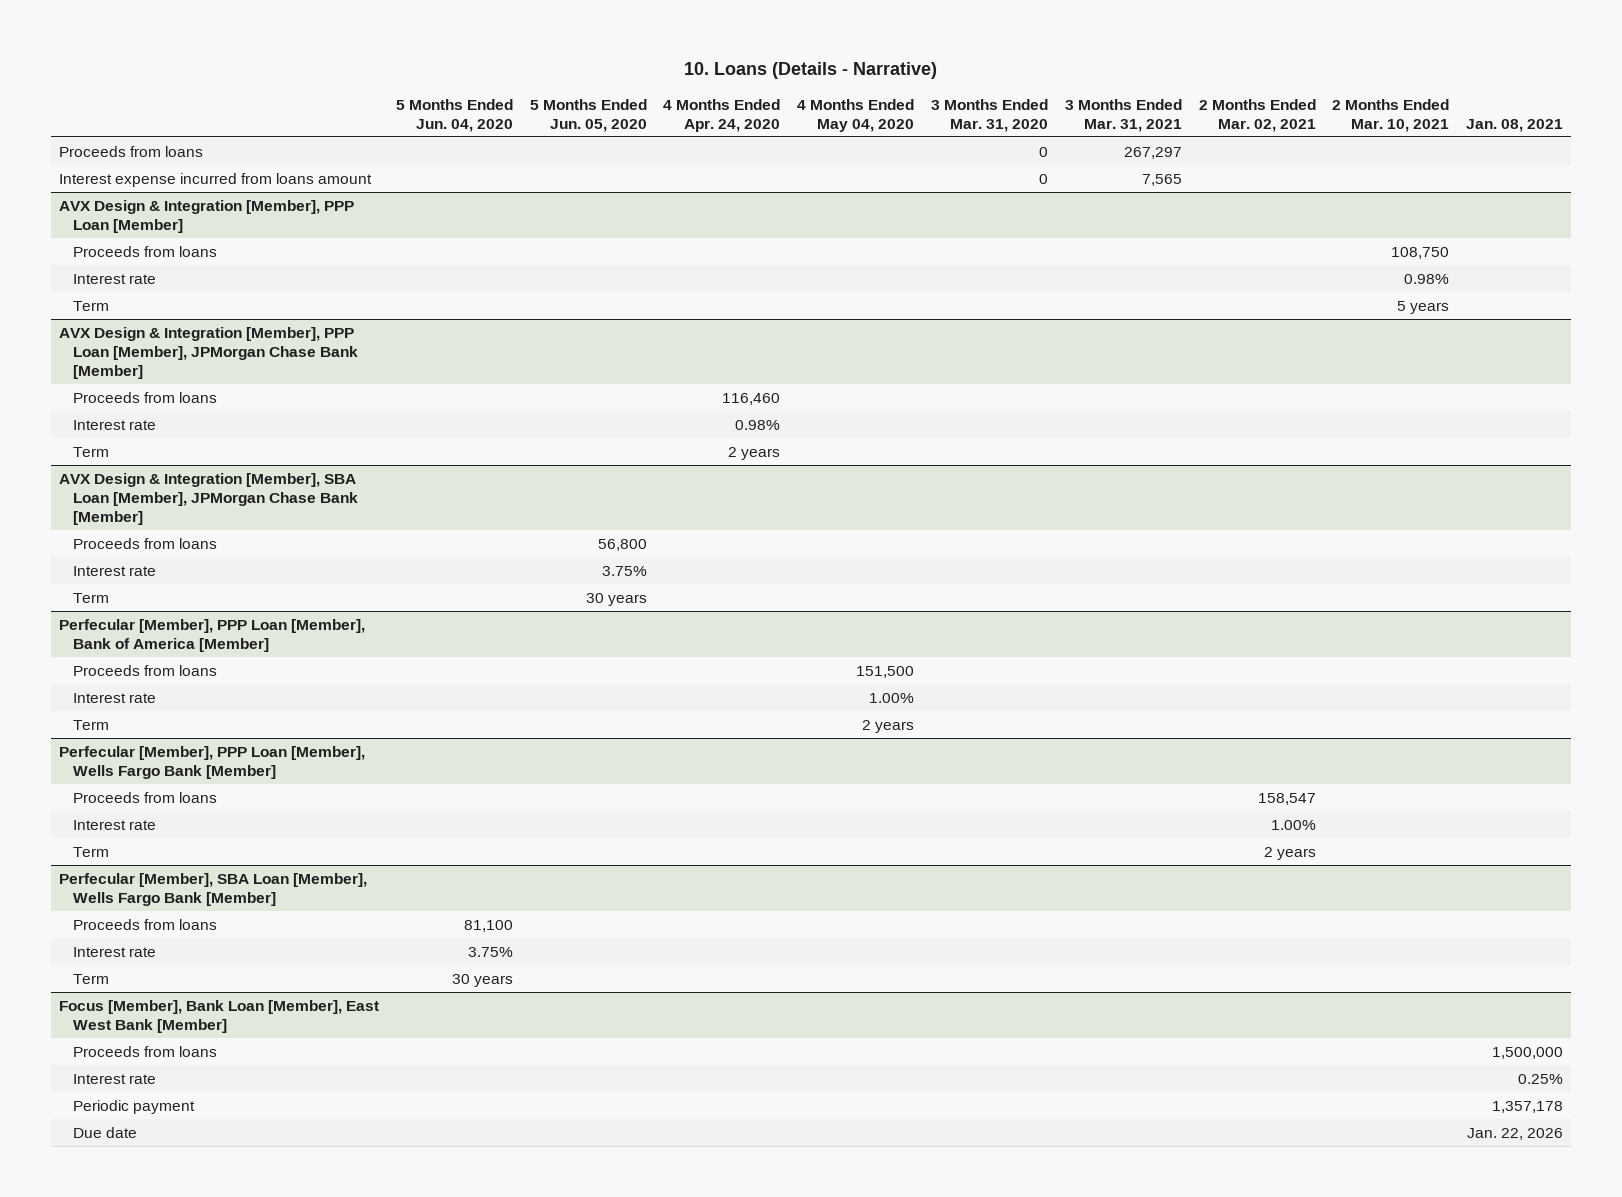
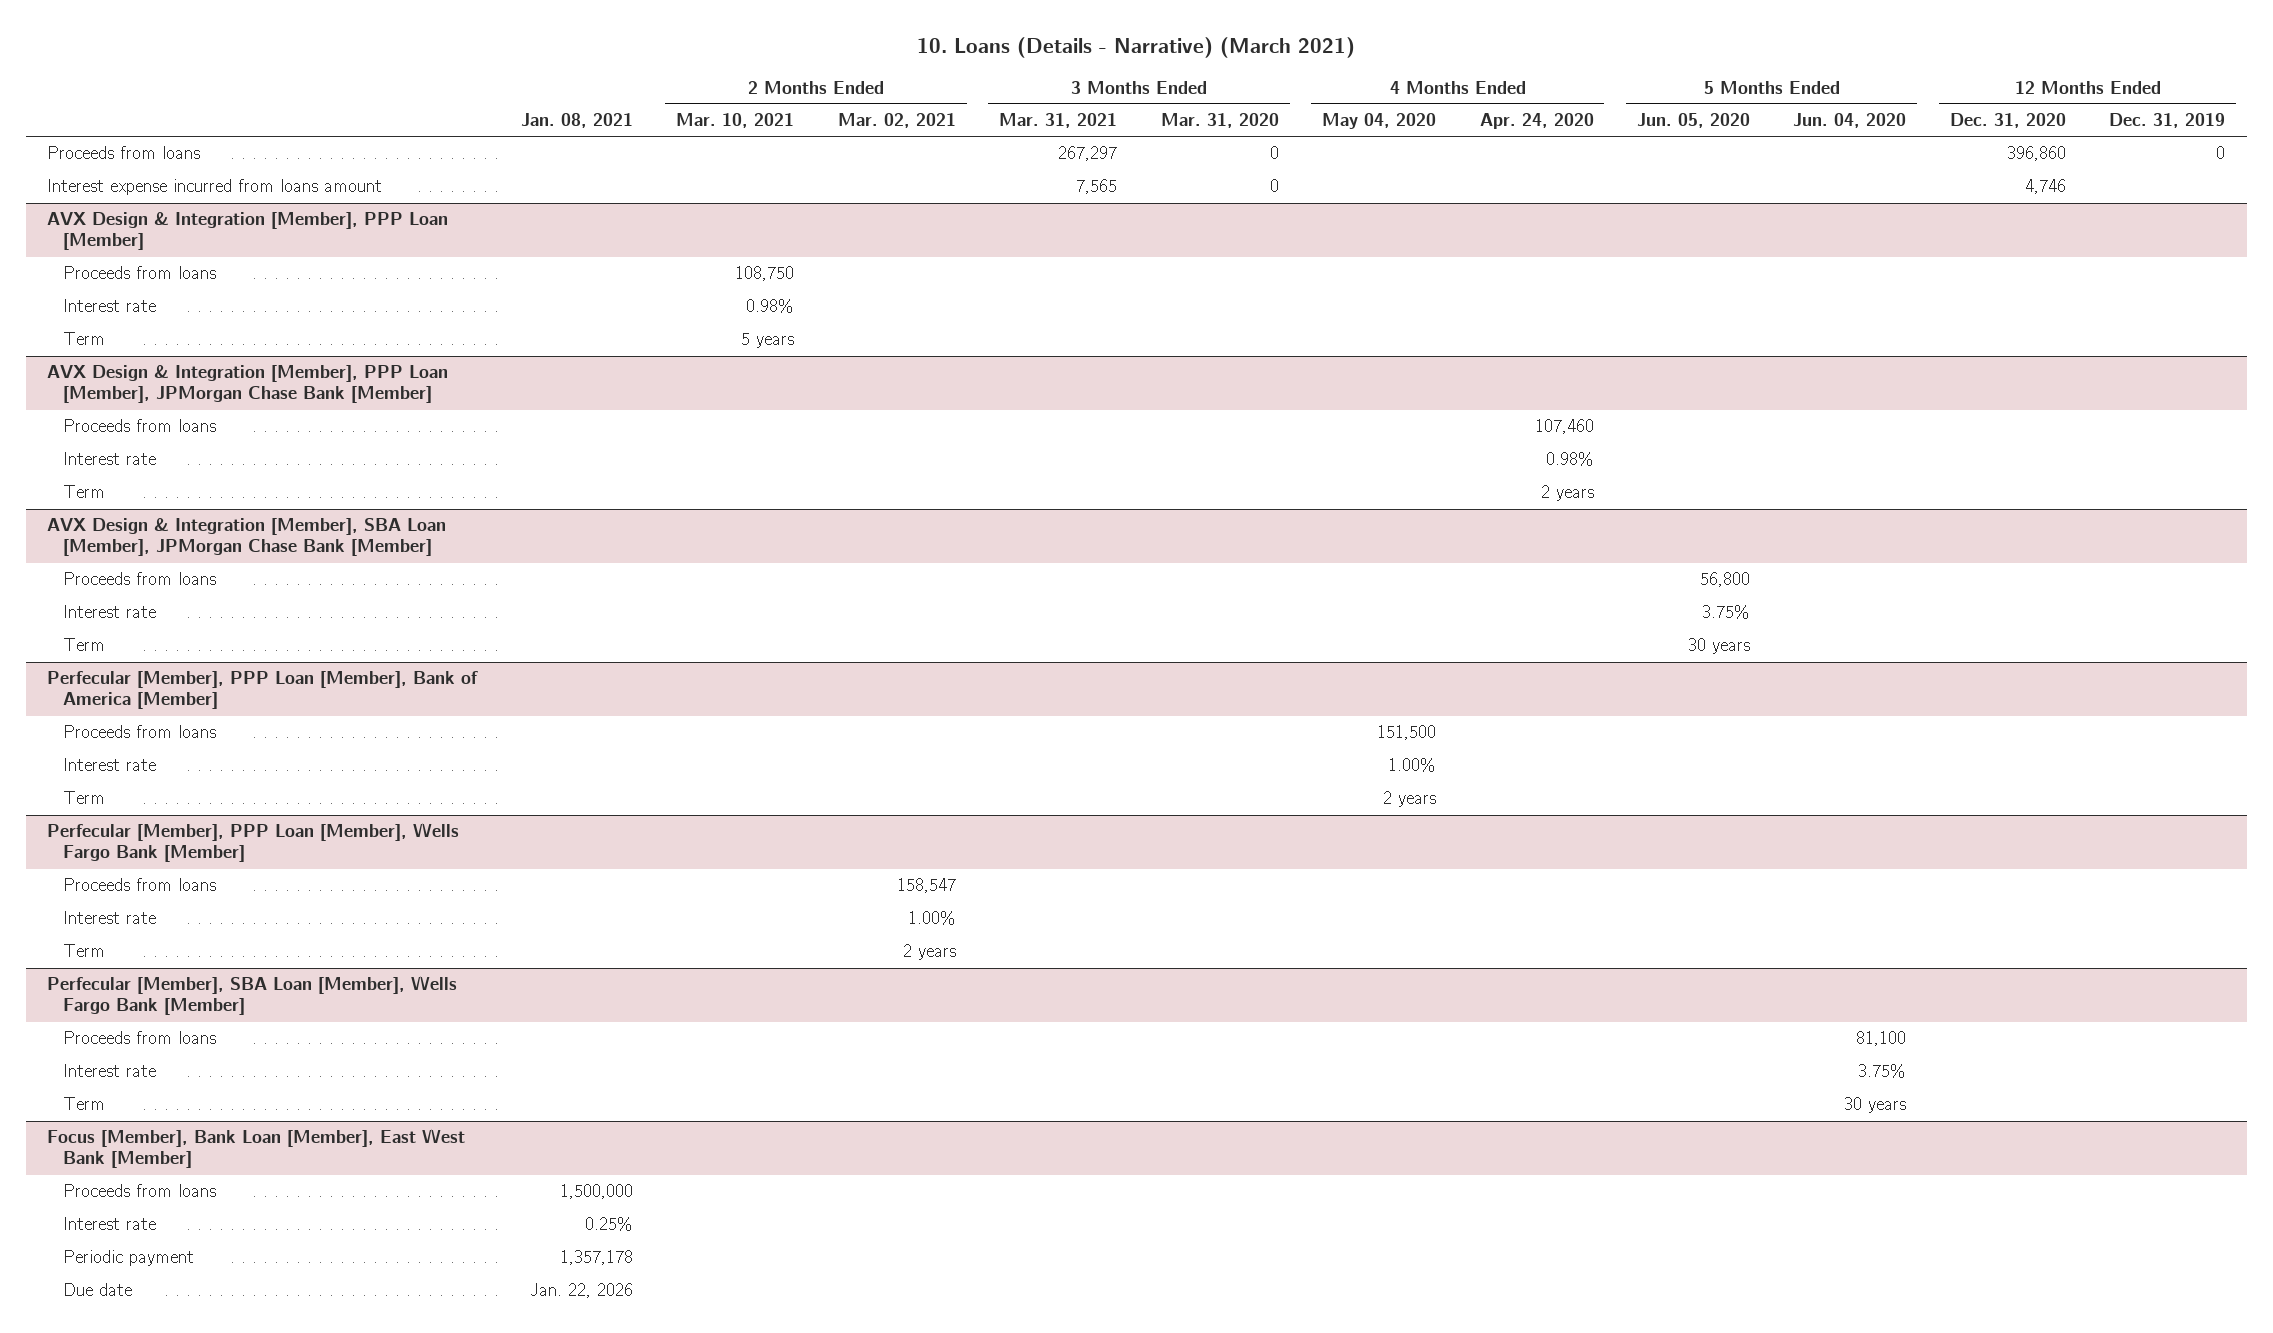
- 10. Loans (Details - Narrative)
+ 10. Loans (Details - Narrative) (March 2021)
- | 5 Months Ended Jun. 04, 2020 | 5 Months Ended Jun. 05, 2020 | 4 Months Ended Apr. 24, 2020 | 4 Months Ended May 04, 2020 | 3 Months Ended Mar. 31, 2020 | 3 Months Ended Mar. 31, 2021 | 2 Months Ended Mar. 02, 2021 | 2 Months Ended Mar. 10, 2021 | Jan. 08, 2021
+ | Jan. 08, 2021 | 2 Months Ended Mar. 10, 2021 | 2 Months Ended Mar. 02, 2021 | 3 Months Ended Mar. 31, 2021 | 3 Months Ended Mar. 31, 2020 | 4 Months Ended May 04, 2020 | 4 Months Ended Apr. 24, 2020 | 5 Months Ended Jun. 05, 2020 | 5 Months Ended Jun. 04, 2020 | 12 Months Ended Dec. 31, 2020 | 12 Months Ended Dec. 31, 2019
@ AVX Design & Integration [Member], PPP Loan [Member], JPMorgan Chase Bank [Member]
- Proceeds from loans | | | 116,460 | | | | | |
+ Proceeds from loans | | | | | | | 107,460 | | | |

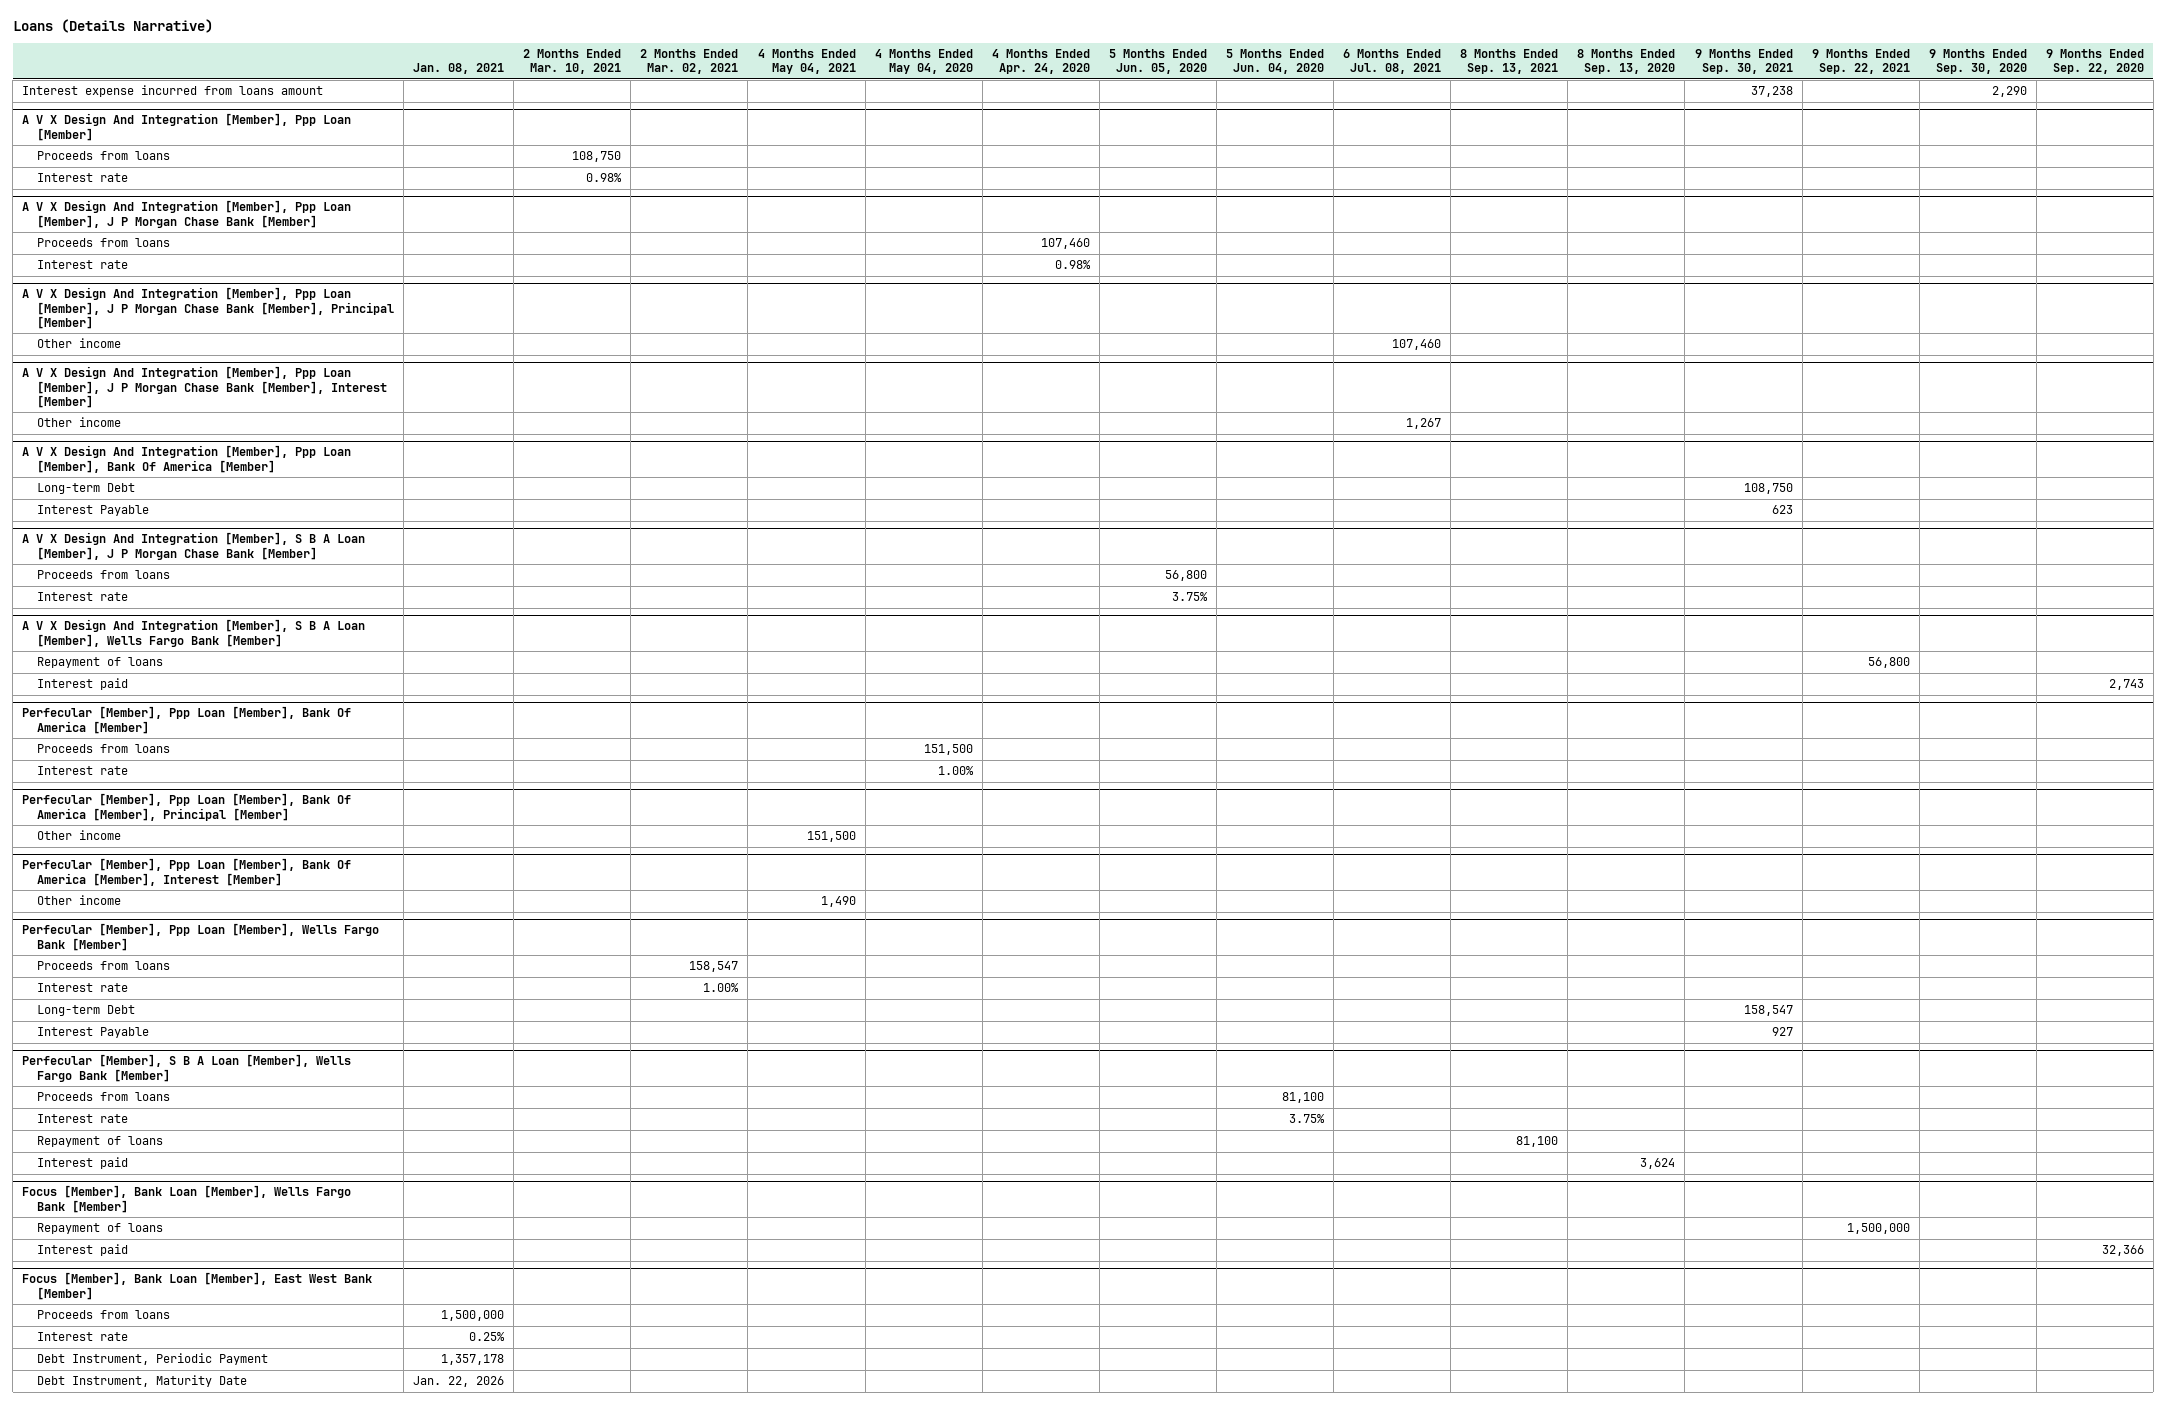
- 10. Loans (Details - Narrative) (March 2021)
+ Loans (Details Narrative)
- | Jan. 08, 2021 | 2 Months Ended Mar. 10, 2021 | 2 Months Ended Mar. 02, 2021 | 3 Months Ended Mar. 31, 2021 | 3 Months Ended Mar. 31, 2020 | 4 Months Ended May 04, 2020 | 4 Months Ended Apr. 24, 2020 | 5 Months Ended Jun. 05, 2020 | 5 Months Ended Jun. 04, 2020 | 12 Months Ended Dec. 31, 2020 | 12 Months Ended Dec. 31, 2019
+ | Jan. 08, 2021 | 2 Months Ended Mar. 10, 2021 | 2 Months Ended Mar. 02, 2021 | 4 Months Ended May 04, 2021 | 4 Months Ended May 04, 2020 | 4 Months Ended Apr. 24, 2020 | 5 Months Ended Jun. 05, 2020 | 5 Months Ended Jun. 04, 2020 | 6 Months Ended Jul. 08, 2021 | 8 Months Ended Sep. 13, 2021 | 8 Months Ended Sep. 13, 2020 | 9 Months Ended Sep. 30, 2021 | 9 Months Ended Sep. 22, 2021 | 9 Months Ended Sep. 30, 2020 | 9 Months Ended Sep. 22, 2020
- Proceeds from loans | | | | 267,297 | 0 | | | | | 396,860 | 0
- AVX Design & Integration [Member], PPP Loan [Member]
+ A V X Design And Integration [Member], Ppp Loan [Member]
- Term | | 5 years | | | | | | | | |
- AVX Design & Integration [Member], PPP Loan [Member], JPMorgan Chase Bank [Member]
+ A V X Design And Integration [Member], Ppp Loan [Member], J P Morgan Chase Bank [Member]
- Term | | | | | | | 2 years | | | |
- AVX Design & Integration [Member], SBA Loan [Member], JPMorgan Chase Bank [Member]
+ A V X Design And Integration [Member], Ppp Loan [Member], J P Morgan Chase Bank [Member], Principal [Member]
+ Other income | | | | | | | | | 107,460 | | | | | |
+ A V X Design And Integration [Member], Ppp Loan [Member], J P Morgan Chase Bank [Member], Interest [Member]
+ Other income | | | | | | | | | 1,267 | | | | | |
+ A V X Design And Integration [Member], Ppp Loan [Member], Bank Of America [Member]
+ Long-term Debt | | | | | | | | | | | | 108,750 | | |
+ Interest Payable | | | | | | | | | | | | 623 | | |
+ A V X Design And Integration [Member], S B A Loan [Member], J P Morgan Chase Bank [Member]
- Term | | | | | | | | 30 years | | |
- Perfecular [Member], PPP Loan [Member], Bank of America [Member]
+ A V X Design And Integration [Member], S B A Loan [Member], Wells Fargo Bank [Member]
+ Repayment of loans | | | | | | | | | | | | | 56,800 | |
+ Interest paid | | | | | | | | | | | | | | | 2,743
+ Perfecular [Member], Ppp Loan [Member], Bank Of America [Member]
- Term | | | | | | 2 years | | | | |
- Perfecular [Member], PPP Loan [Member], Wells Fargo Bank [Member]
+ Perfecular [Member], Ppp Loan [Member], Bank Of America [Member], Principal [Member]
+ Other income | | | | 151,500 | | | | | | | | | | |
+ Perfecular [Member], Ppp Loan [Member], Bank Of America [Member], Interest [Member]
+ Other income | | | | 1,490 | | | | | | | | | | |
+ Perfecular [Member], Ppp Loan [Member], Wells Fargo Bank [Member]
- Term | | | 2 years | | | | | | | |
- Perfecular [Member], SBA Loan [Member], Wells Fargo Bank [Member]
+ Long-term Debt | | | | | | | | | | | | 158,547 | | |
+ Interest Payable | | | | | | | | | | | | 927 | | |
+ Perfecular [Member], S B A Loan [Member], Wells Fargo Bank [Member]
- Term | | | | | | | | | 30 years | |
+ Repayment of loans | | | | | | | | | | 81,100 | | | | |
+ Interest paid | | | | | | | | | | | 3,624 | | | |
+ Focus [Member], Bank Loan [Member], Wells Fargo Bank [Member]
+ Repayment of loans | | | | | | | | | | | | | 1,500,000 | |
+ Interest paid | | | | | | | | | | | | | | | 32,366
@ Focus [Member], Bank Loan [Member], East West Bank [Member]
- Periodic payment | 1,357,178 | | | | | | | | | |
- Due date | Jan. 22, 2026 | | | | | | | | | |
+ Debt Instrument, Periodic Payment | 1,357,178 | | | | | | | | | | | | | |
+ Debt Instrument, Maturity Date | Jan. 22, 2026 | | | | | | | | | | | | | |

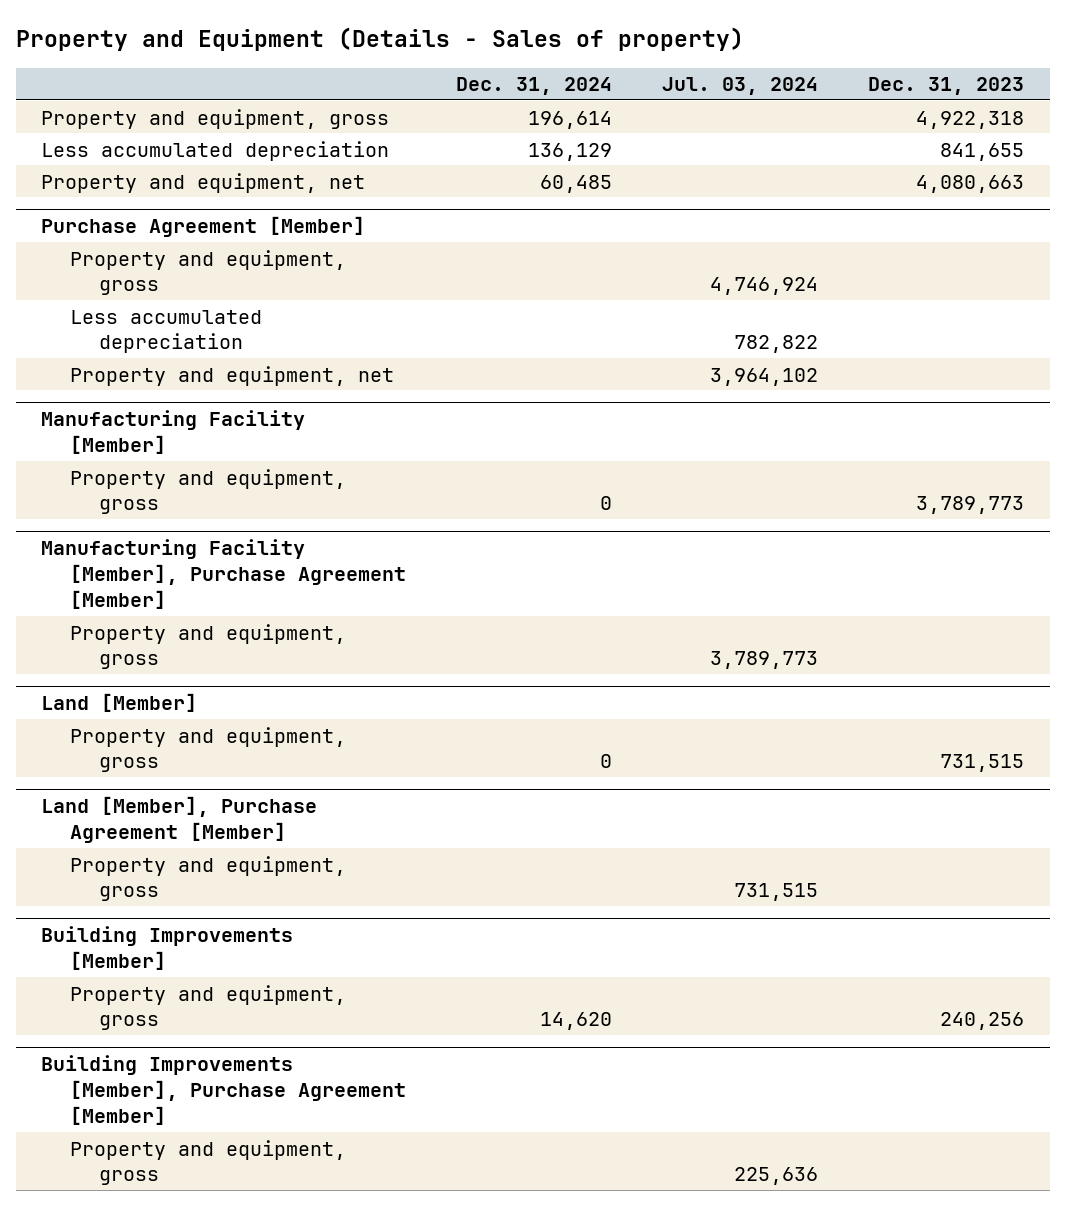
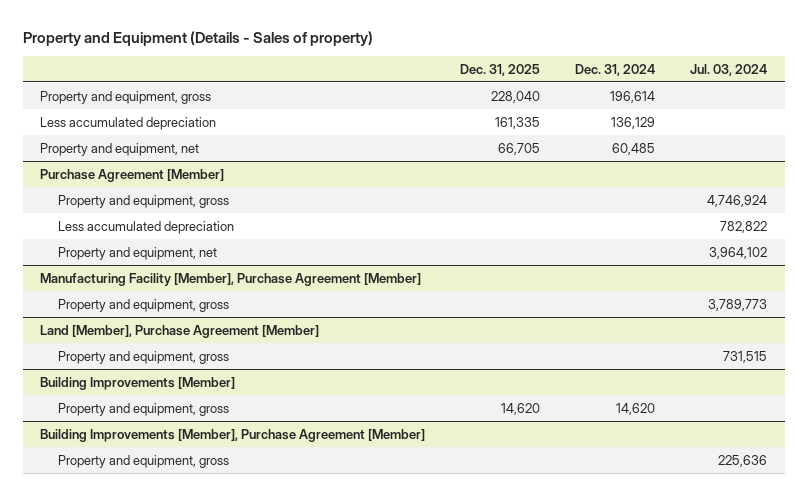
- | Dec. 31, 2024 | Jul. 03, 2024 | Dec. 31, 2023
+ | Dec. 31, 2025 | Dec. 31, 2024 | Jul. 03, 2024
- Manufacturing Facility [Member]
- Property and equipment, gross | 0 | | 3,789,773
- Land [Member]
- Property and equipment, gross | 0 | | 731,515

